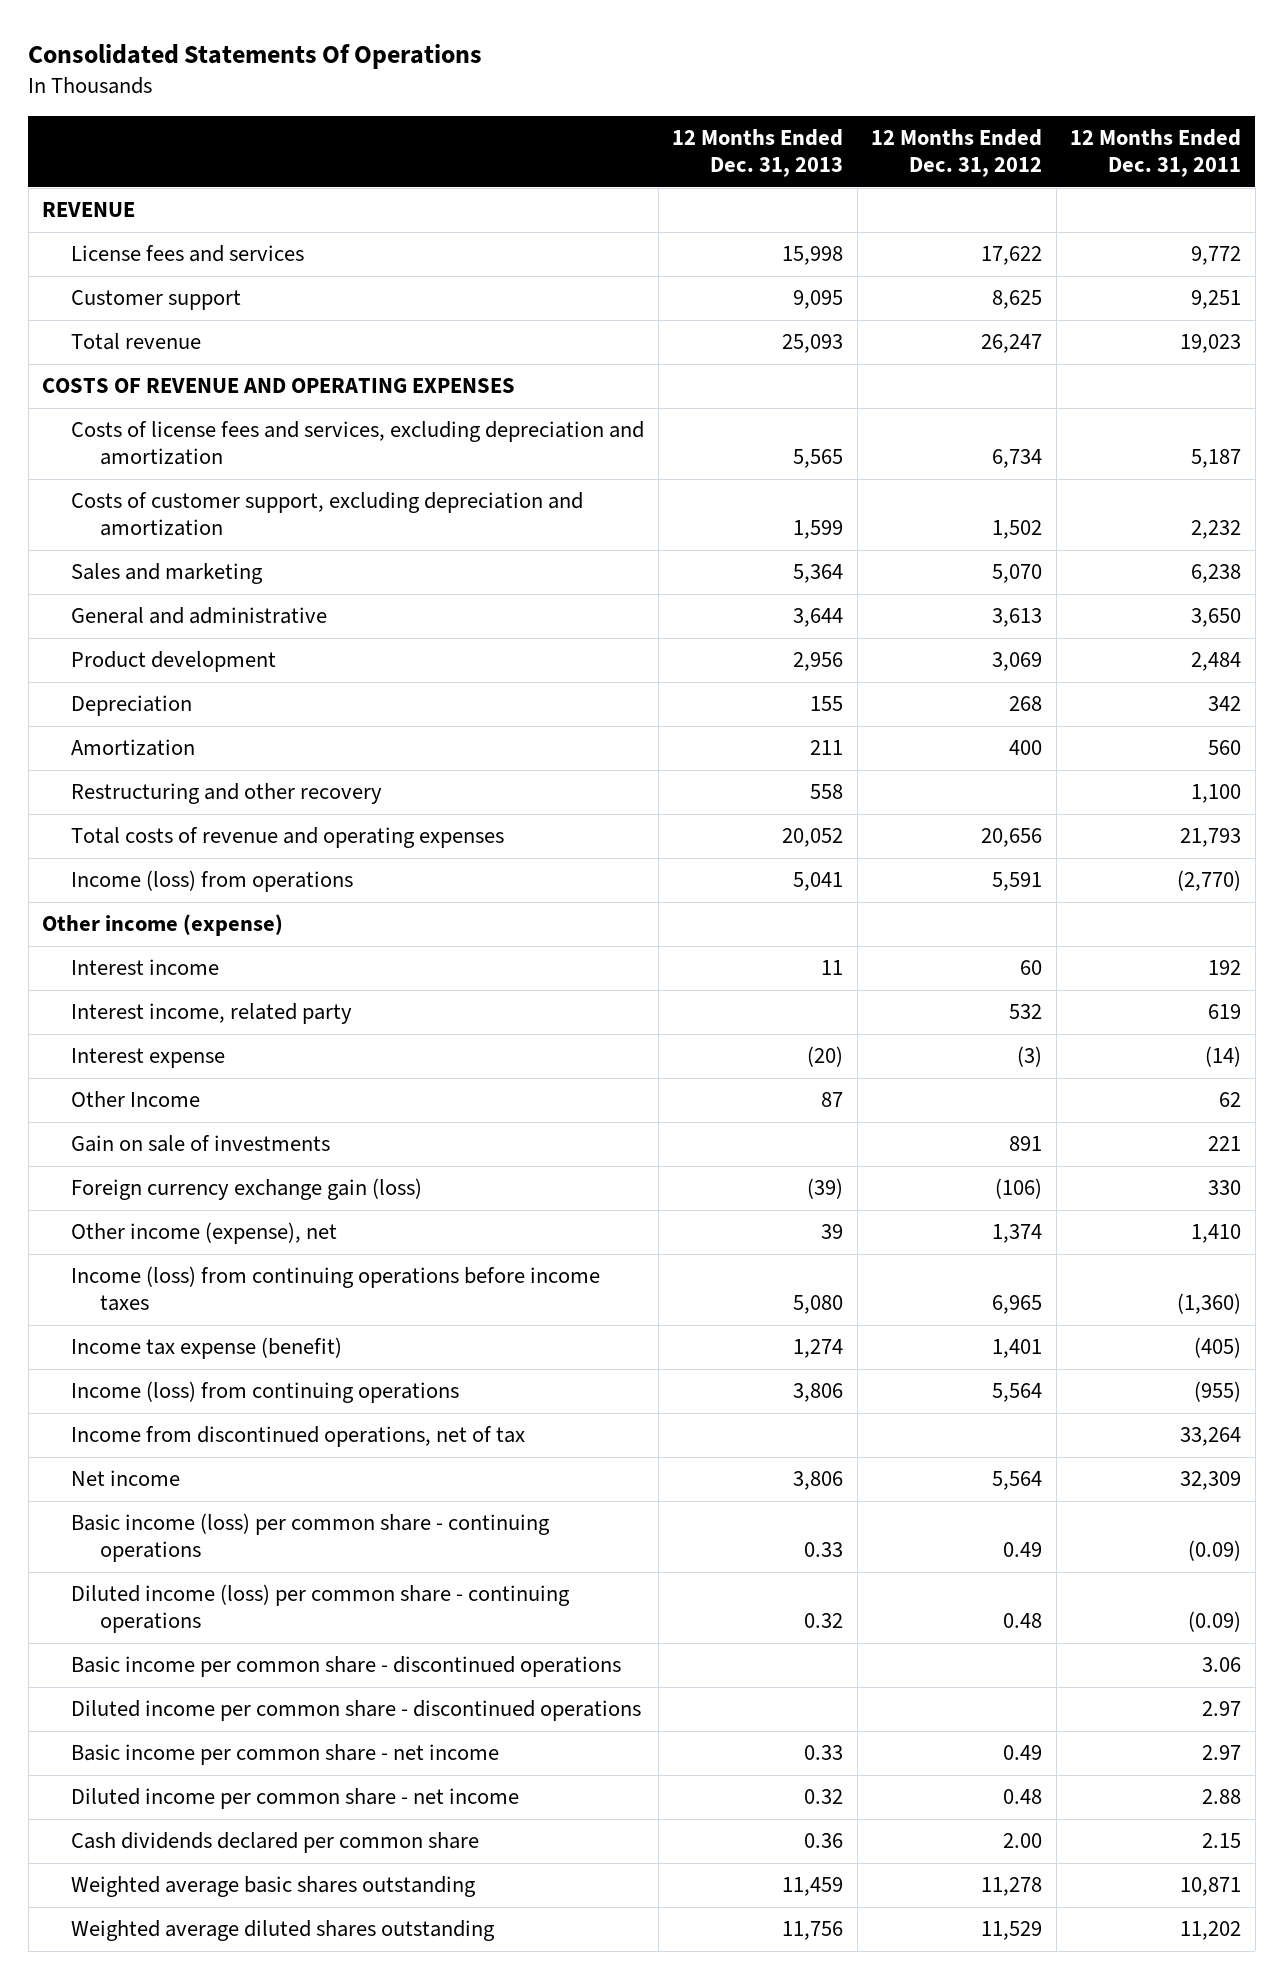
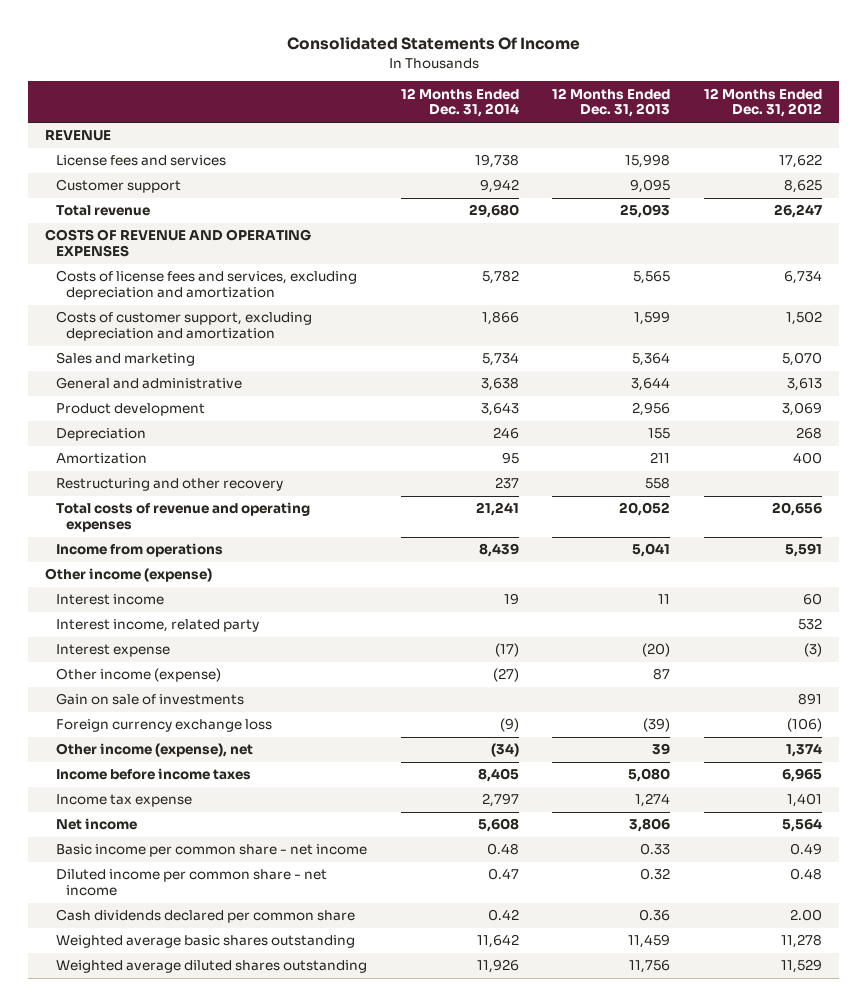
- Consolidated Statements Of Operations
+ Consolidated Statements Of Income
- | 12 Months Ended Dec. 31, 2013 | 12 Months Ended Dec. 31, 2012 | 12 Months Ended Dec. 31, 2011
+ | 12 Months Ended Dec. 31, 2014 | 12 Months Ended Dec. 31, 2013 | 12 Months Ended Dec. 31, 2012
- Income (loss) from operations | 5,041 | 5,591 | (2,770)
+ Income from operations | 8,439 | 5,041 | 5,591
- Other Income | 87 | | 62
+ Other income (expense) | (27) | 87 |
- Foreign currency exchange gain (loss) | (39) | (106) | 330
+ Foreign currency exchange loss | (9) | (39) | (106)
- Income (loss) from continuing operations before income taxes | 5,080 | 6,965 | (1,360)
- Income tax expense (benefit) | 1,274 | 1,401 | (405)
- Income (loss) from continuing operations | 3,806 | 5,564 | (955)
- Income from discontinued operations, net of tax | | | 33,264
+ Income before income taxes | 8,405 | 5,080 | 6,965
+ Income tax expense | 2,797 | 1,274 | 1,401
- Basic income (loss) per common share - continuing operations | 0.33 | 0.49 | (0.09)
- Diluted income (loss) per common share - continuing operations | 0.32 | 0.48 | (0.09)
- Basic income per common share - discontinued operations | | | 3.06
- Diluted income per common share - discontinued operations | | | 2.97

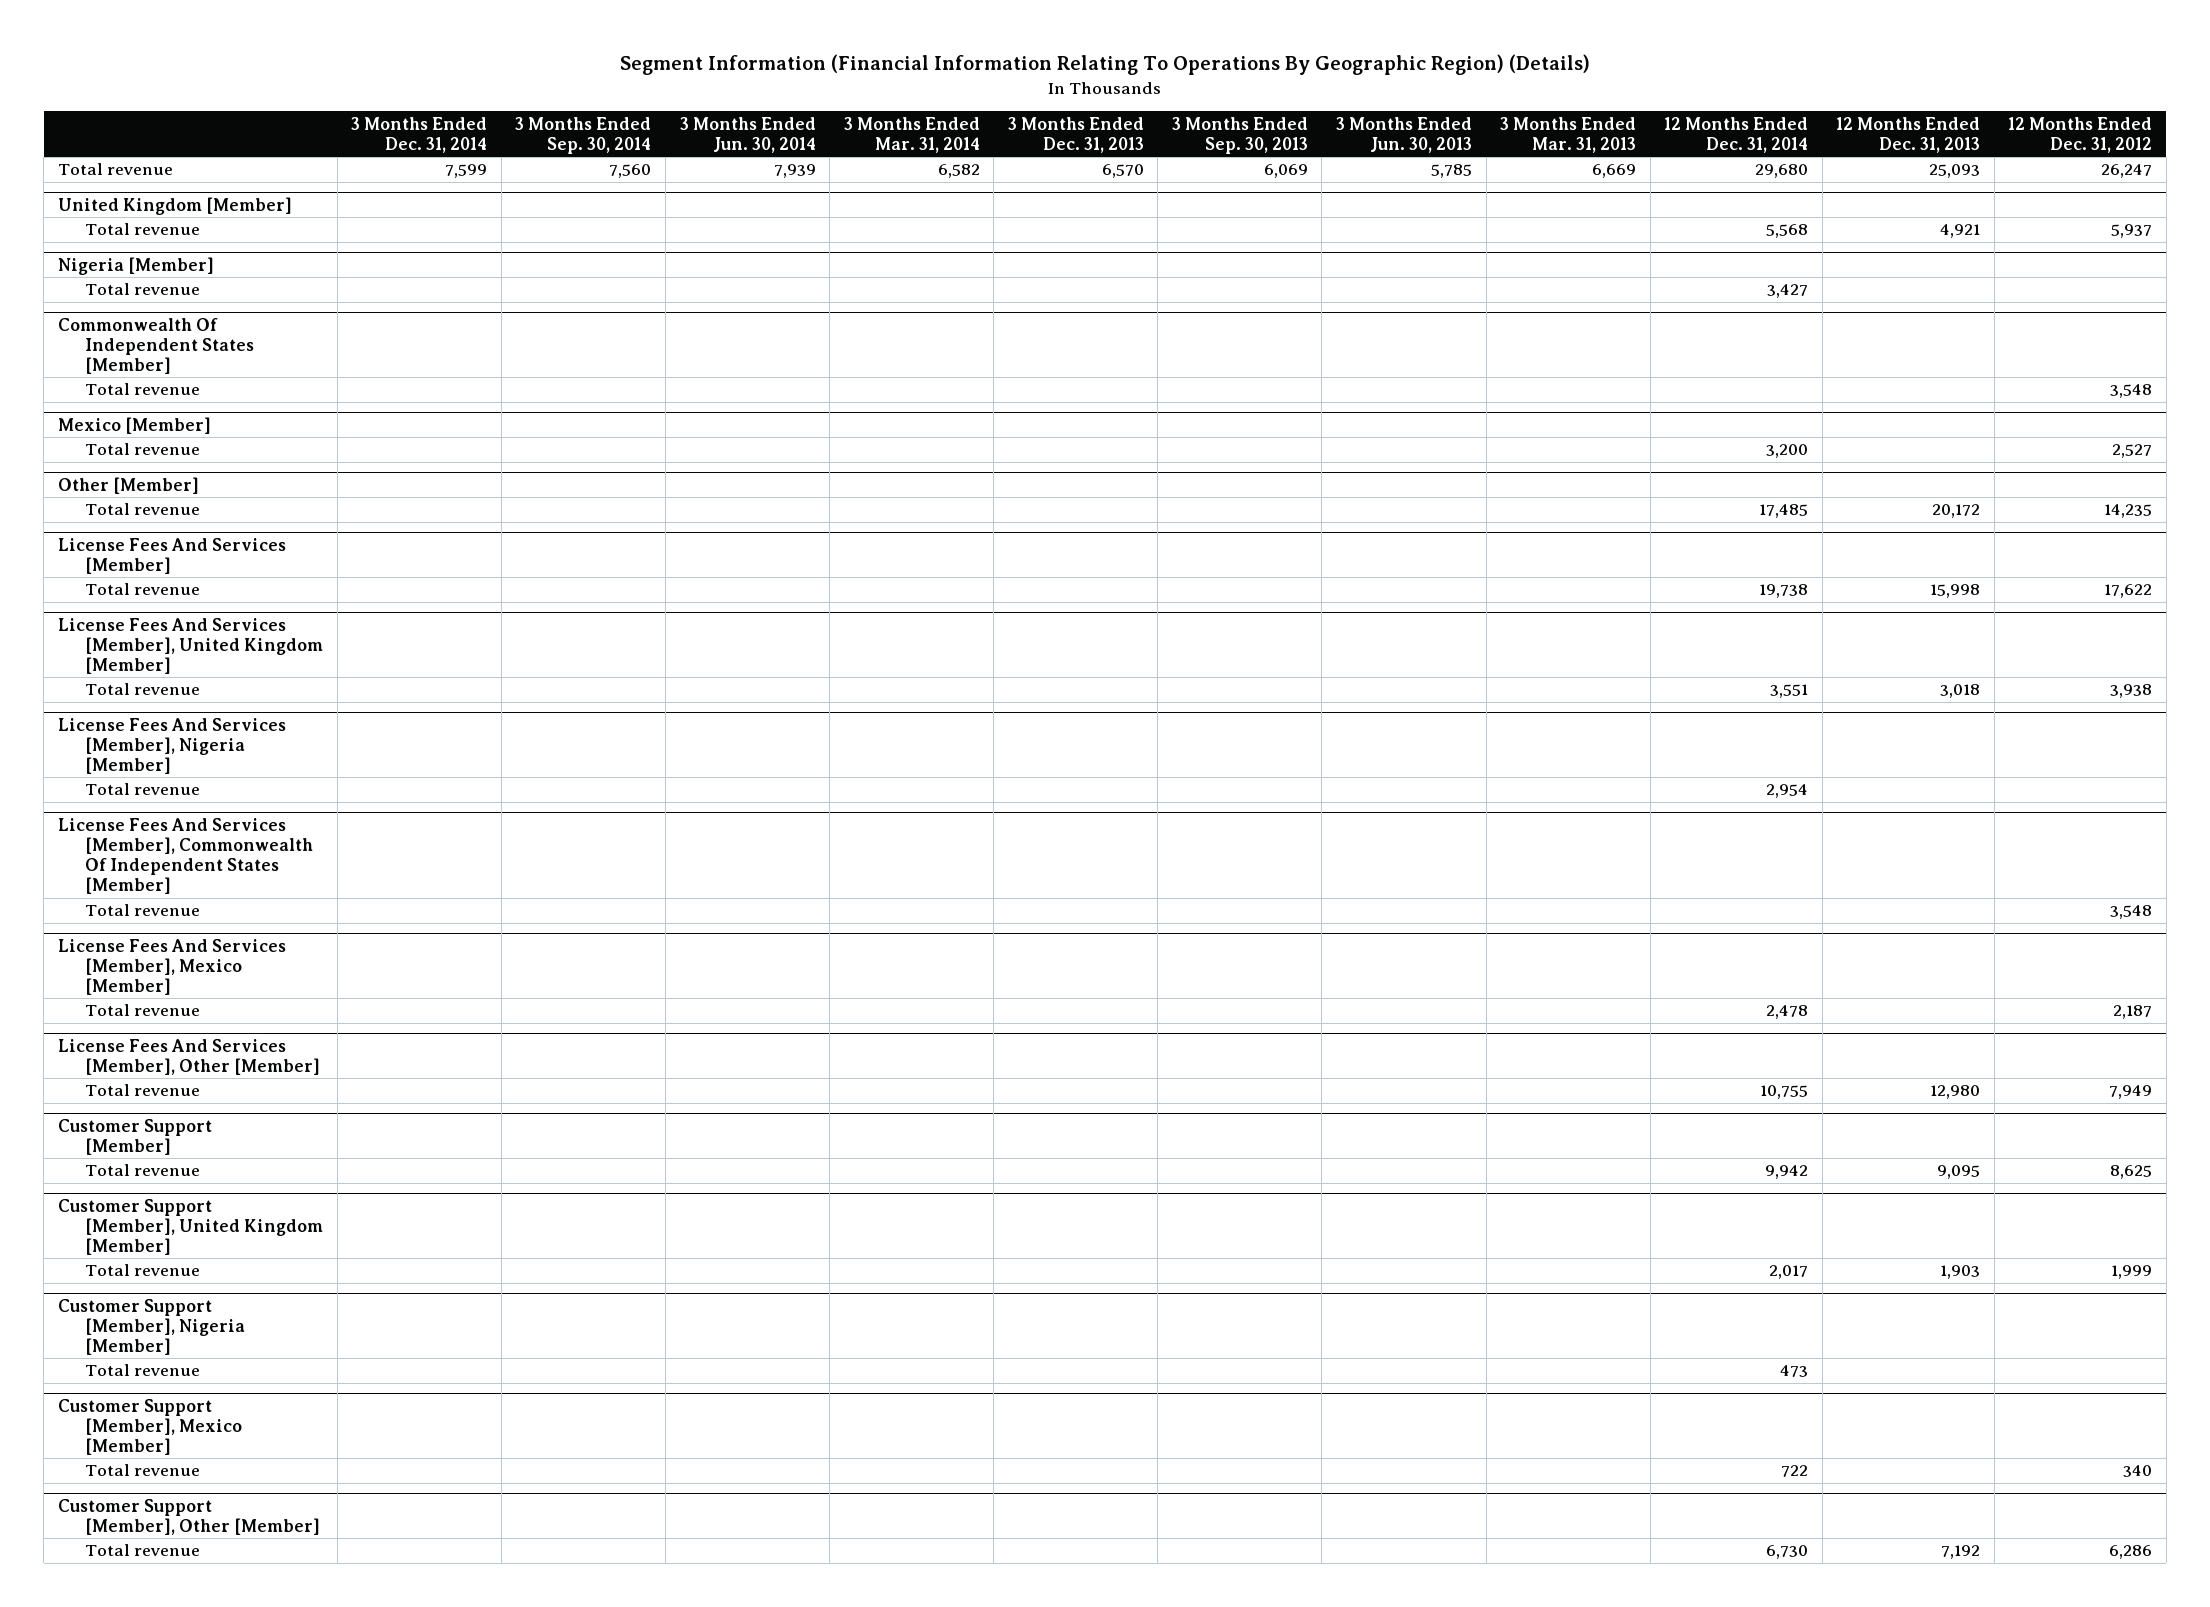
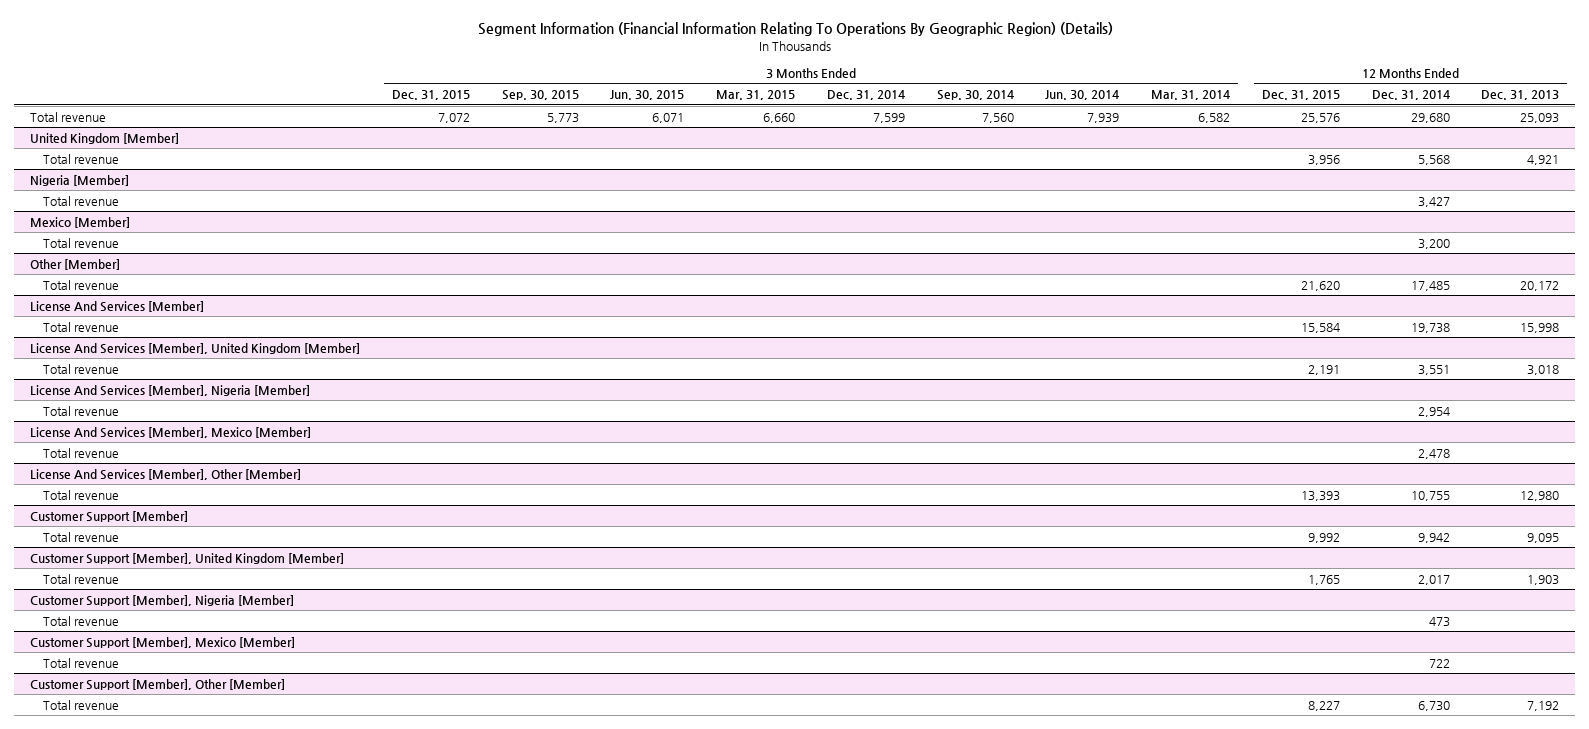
- | 3 Months Ended Dec. 31, 2014 | 3 Months Ended Sep. 30, 2014 | 3 Months Ended Jun. 30, 2014 | 3 Months Ended Mar. 31, 2014 | 3 Months Ended Dec. 31, 2013 | 3 Months Ended Sep. 30, 2013 | 3 Months Ended Jun. 30, 2013 | 3 Months Ended Mar. 31, 2013 | 12 Months Ended Dec. 31, 2014 | 12 Months Ended Dec. 31, 2013 | 12 Months Ended Dec. 31, 2012
+ | 3 Months Ended Dec. 31, 2015 | 3 Months Ended Sep. 30, 2015 | 3 Months Ended Jun. 30, 2015 | 3 Months Ended Mar. 31, 2015 | 3 Months Ended Dec. 31, 2014 | 3 Months Ended Sep. 30, 2014 | 3 Months Ended Jun. 30, 2014 | 3 Months Ended Mar. 31, 2014 | 12 Months Ended Dec. 31, 2015 | 12 Months Ended Dec. 31, 2014 | 12 Months Ended Dec. 31, 2013
- Commonwealth Of Independent States [Member]
- Total revenue | | | | | | | | | | | 3,548
- License Fees And Services [Member]
+ License And Services [Member]
- License Fees And Services [Member], United Kingdom [Member]
+ License And Services [Member], United Kingdom [Member]
- License Fees And Services [Member], Nigeria [Member]
+ License And Services [Member], Nigeria [Member]
- License Fees And Services [Member], Commonwealth Of Independent States [Member]
- Total revenue | | | | | | | | | | | 3,548
- License Fees And Services [Member], Mexico [Member]
+ License And Services [Member], Mexico [Member]
- License Fees And Services [Member], Other [Member]
+ License And Services [Member], Other [Member]

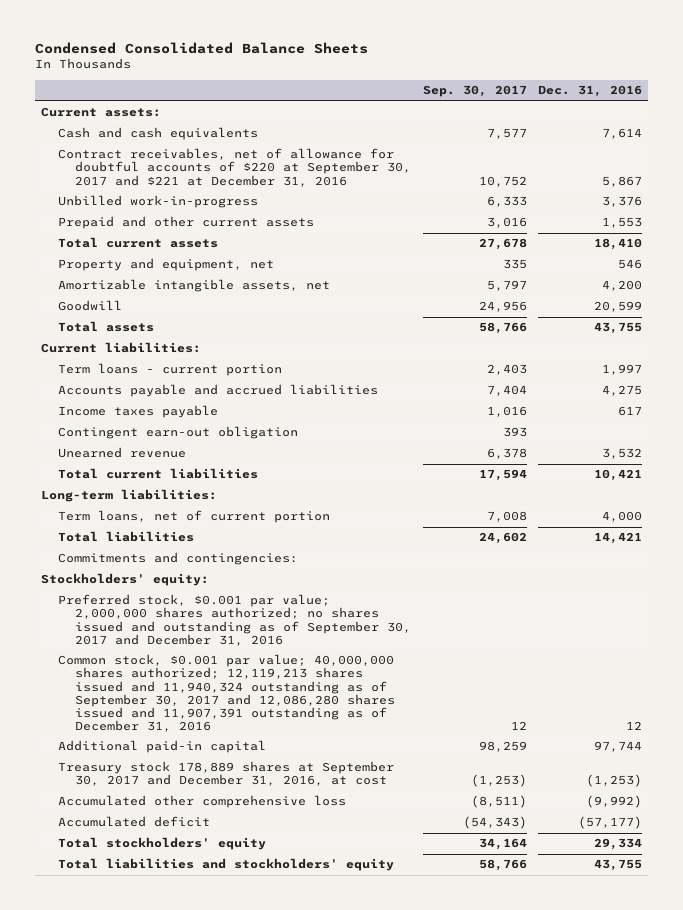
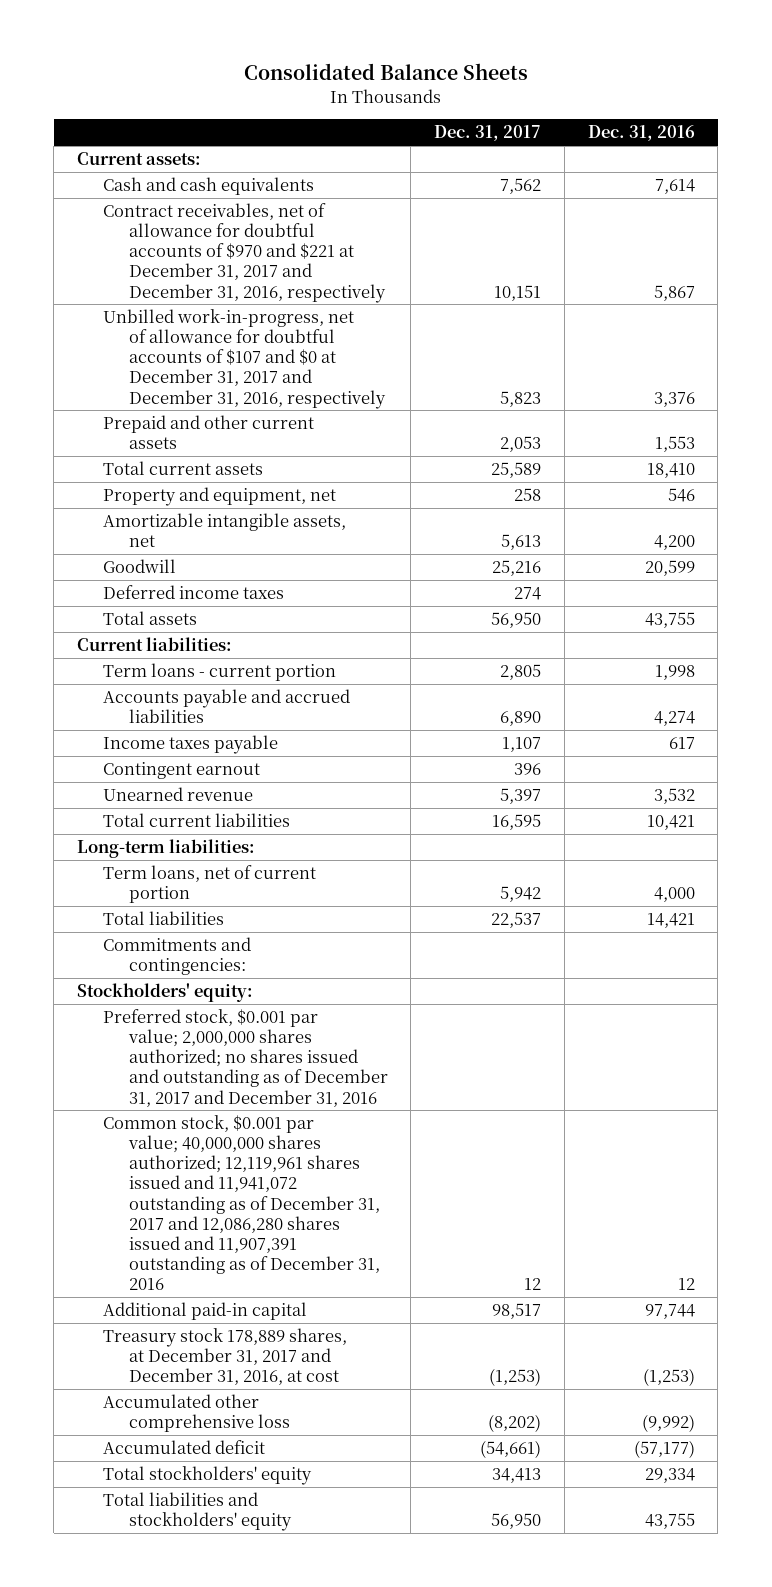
- Condensed Consolidated Balance Sheets
+ Consolidated Balance Sheets
- | Sep. 30, 2017 | Dec. 31, 2016
+ | Dec. 31, 2017 | Dec. 31, 2016
- Contract receivables, net of allowance for doubtful accounts of $220 at September 30, 2017 and $221 at December 31, 2016 | 10,752 | 5,867
- Unbilled work-in-progress | 6,333 | 3,376
+ Contract receivables, net of allowance for doubtful accounts of $970 and $221 at December 31, 2017 and December 31, 2016, respectively | 10,151 | 5,867
+ Unbilled work-in-progress, net of allowance for doubtful accounts of $107 and $0 at December 31, 2017 and December 31, 2016, respectively | 5,823 | 3,376
+ Deferred income taxes | 274 |
- Term loans - current portion | 2,403 | 1,997
- Accounts payable and accrued liabilities | 7,404 | 4,275
+ Term loans - current portion | 2,805 | 1,998
+ Accounts payable and accrued liabilities | 6,890 | 4,274
- Contingent earn-out obligation | 393 |
+ Contingent earnout | 396 |
- Preferred stock, $0.001 par value; 2,000,000 shares authorized; no shares issued and outstanding as of September 30, 2017 and December 31, 2016
- Common stock, $0.001 par value; 40,000,000 shares authorized; 12,119,213 shares issued and 11,940,324 outstanding as of September 30, 2017 and 12,086,280 shares issued and 11,907,391 outstanding as of December 31, 2016 | 12 | 12
+ Preferred stock, $0.001 par value; 2,000,000 shares authorized; no shares issued and outstanding as of December 31, 2017 and December 31, 2016
+ Common stock, $0.001 par value; 40,000,000 shares authorized; 12,119,961 shares issued and 11,941,072 outstanding as of December 31, 2017 and 12,086,280 shares issued and 11,907,391 outstanding as of December 31, 2016 | 12 | 12
- Treasury stock 178,889 shares at September 30, 2017 and December 31, 2016, at cost | (1,253) | (1,253)
+ Treasury stock 178,889 shares, at December 31, 2017 and December 31, 2016, at cost | (1,253) | (1,253)

